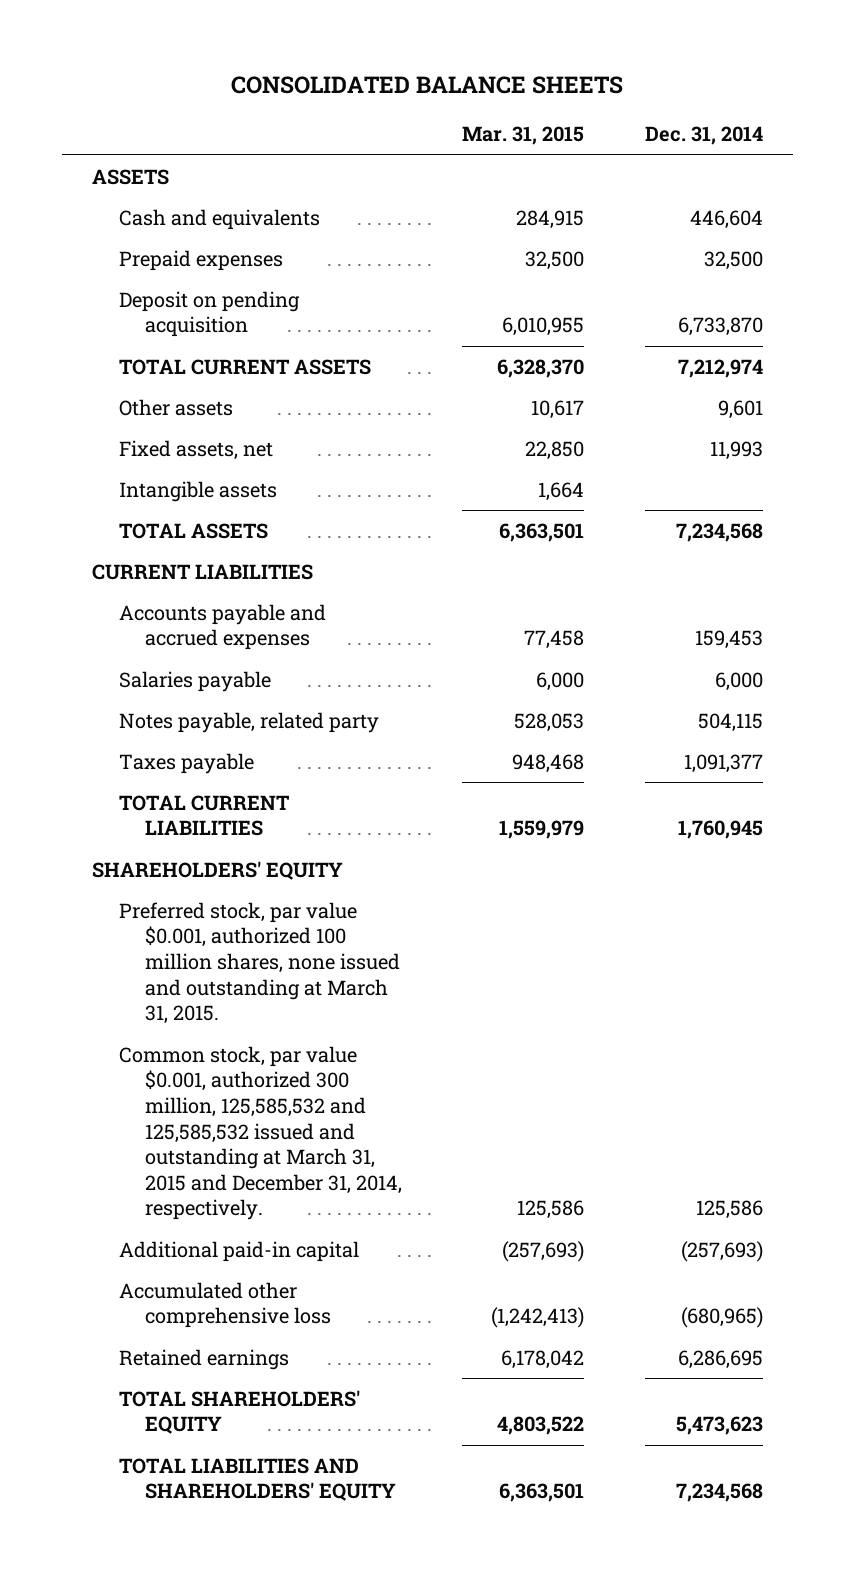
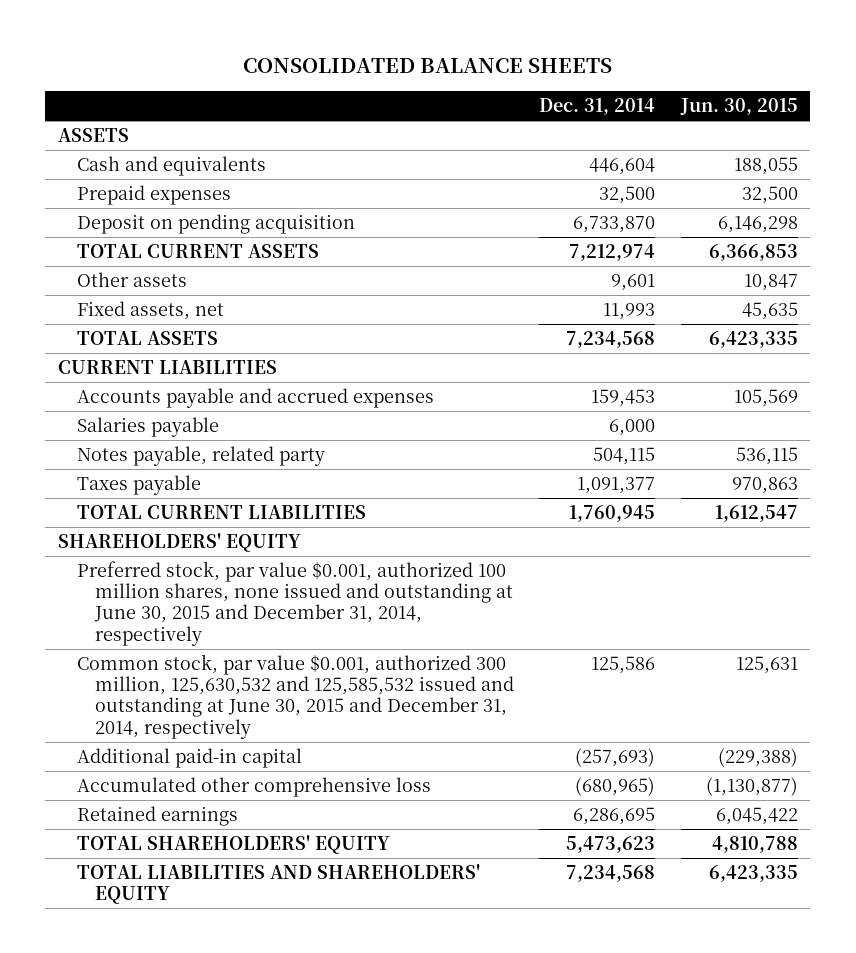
- | Mar. 31, 2015 | Dec. 31, 2014
+ | Dec. 31, 2014 | Jun. 30, 2015
- Intangible assets | 1,664 |
- Preferred stock, par value $0.001, authorized 100 million shares, none issued and outstanding at March 31, 2015.
- Common stock, par value $0.001, authorized 300 million, 125,585,532 and 125,585,532 issued and outstanding at March 31, 2015 and December 31, 2014, respectively. | 125,586 | 125,586
+ Preferred stock, par value $0.001, authorized 100 million shares, none issued and outstanding at June 30, 2015 and December 31, 2014, respectively
+ Common stock, par value $0.001, authorized 300 million, 125,630,532 and 125,585,532 issued and outstanding at June 30, 2015 and December 31, 2014, respectively | 125,586 | 125,631

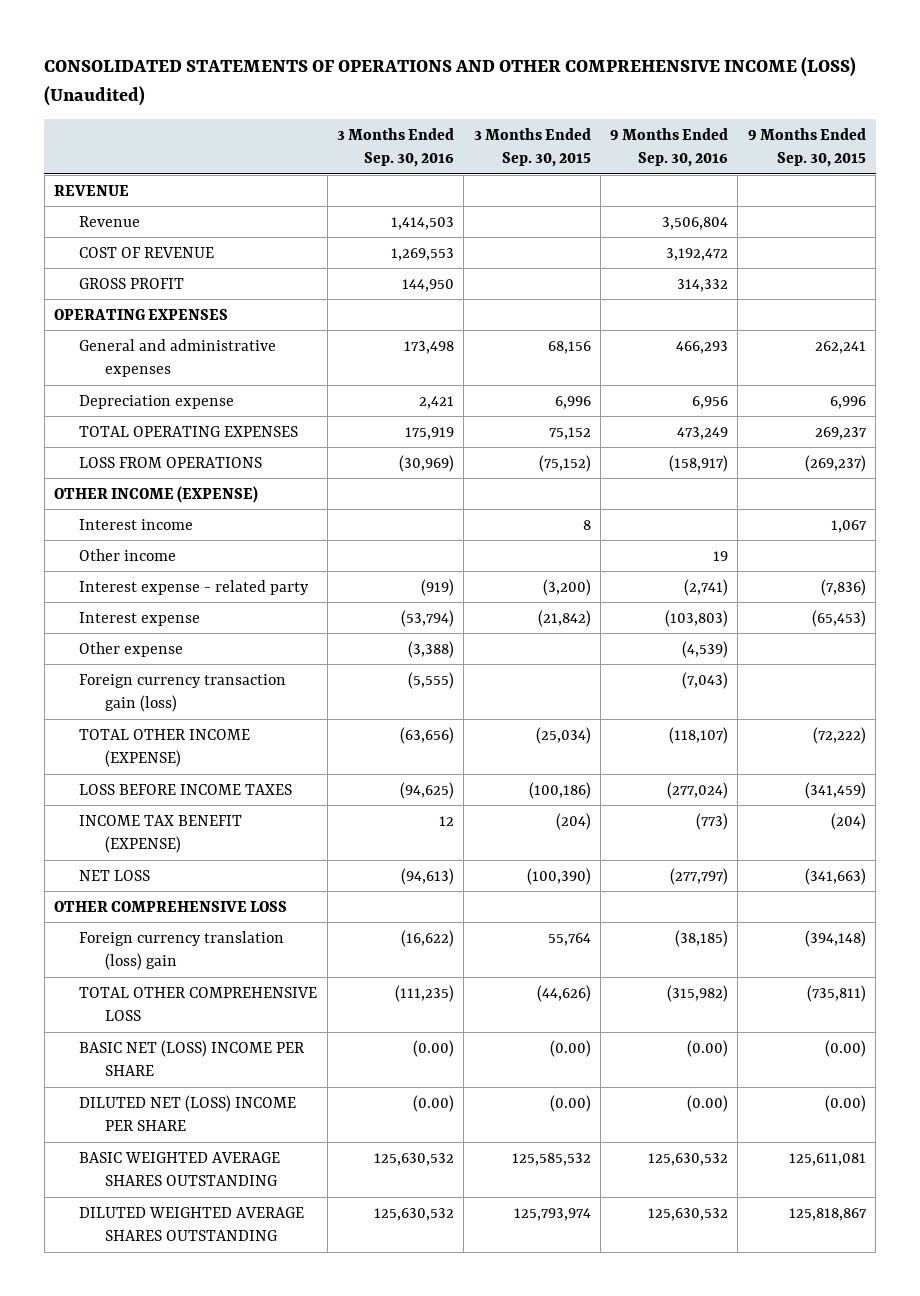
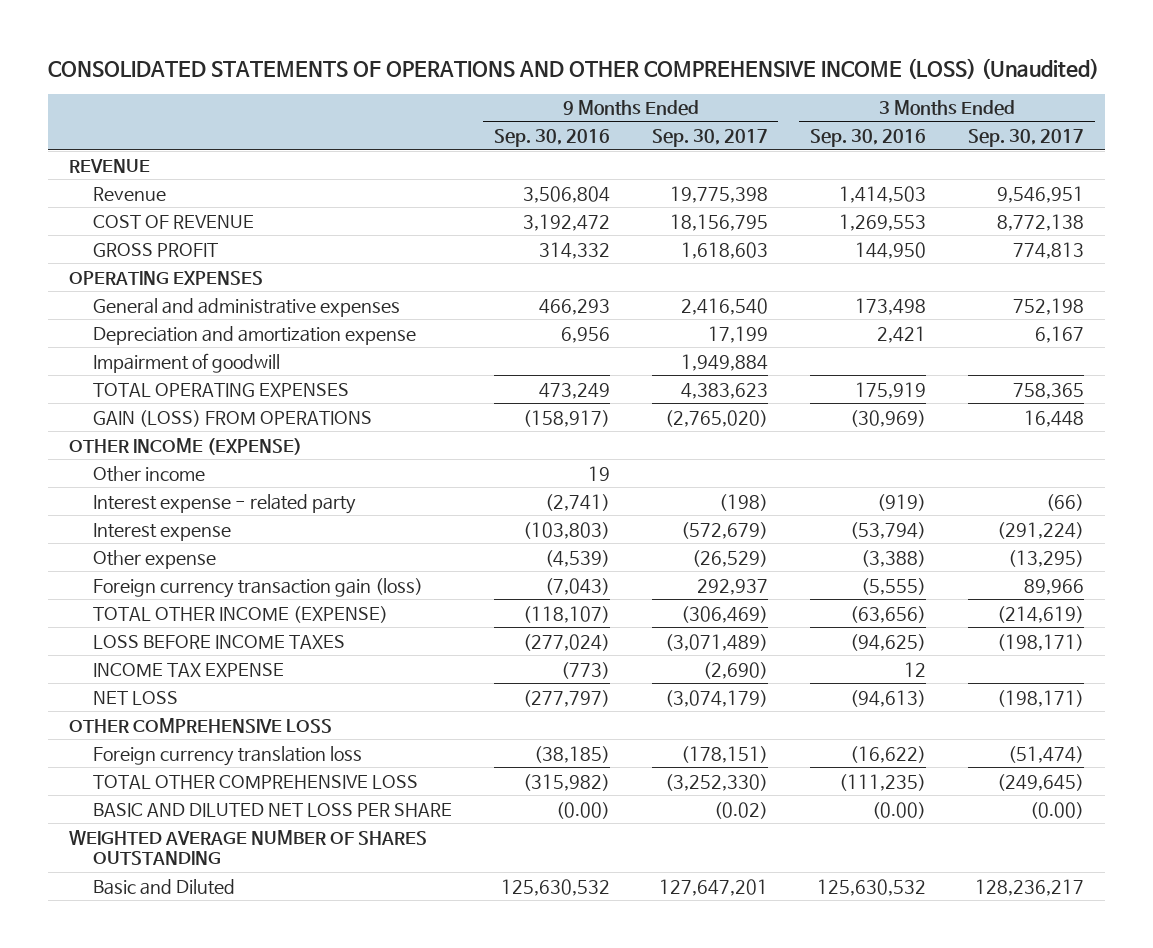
- | 3 Months Ended Sep. 30, 2016 | 3 Months Ended Sep. 30, 2015 | 9 Months Ended Sep. 30, 2016 | 9 Months Ended Sep. 30, 2015
+ | 9 Months Ended Sep. 30, 2016 | 9 Months Ended Sep. 30, 2017 | 3 Months Ended Sep. 30, 2016 | 3 Months Ended Sep. 30, 2017
- Depreciation expense | 2,421 | 6,996 | 6,956 | 6,996
+ Depreciation and amortization expense | 6,956 | 17,199 | 2,421 | 6,167
+ Impairment of goodwill | | 1,949,884 | |
- LOSS FROM OPERATIONS | (30,969) | (75,152) | (158,917) | (269,237)
+ GAIN (LOSS) FROM OPERATIONS | (158,917) | (2,765,020) | (30,969) | 16,448
- Interest income | | 8 | | 1,067
- INCOME TAX BENEFIT (EXPENSE) | 12 | (204) | (773) | (204)
+ INCOME TAX EXPENSE | (773) | (2,690) | 12 |
- Foreign currency translation (loss) gain | (16,622) | 55,764 | (38,185) | (394,148)
+ Foreign currency translation loss | (38,185) | (178,151) | (16,622) | (51,474)
- BASIC NET (LOSS) INCOME PER SHARE | (0.00) | (0.00) | (0.00) | (0.00)
- DILUTED NET (LOSS) INCOME PER SHARE | (0.00) | (0.00) | (0.00) | (0.00)
- BASIC WEIGHTED AVERAGE SHARES OUTSTANDING | 125,630,532 | 125,585,532 | 125,630,532 | 125,611,081
- DILUTED WEIGHTED AVERAGE SHARES OUTSTANDING | 125,630,532 | 125,793,974 | 125,630,532 | 125,818,867
+ BASIC AND DILUTED NET LOSS PER SHARE | (0.00) | (0.02) | (0.00) | (0.00)
+ WEIGHTED AVERAGE NUMBER OF SHARES OUTSTANDING
+ Basic and Diluted | 125,630,532 | 127,647,201 | 125,630,532 | 128,236,217

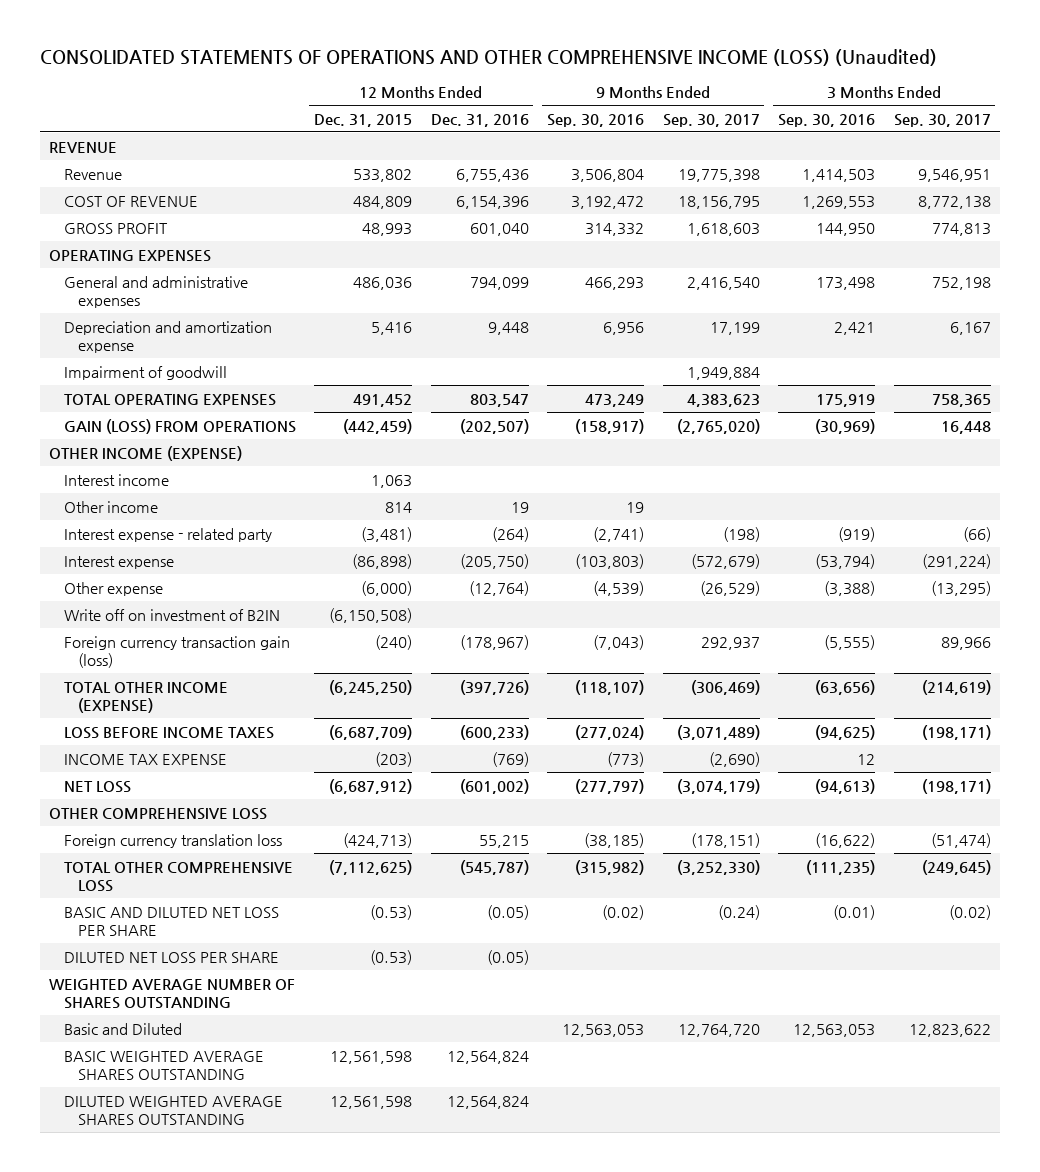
- | 9 Months Ended Sep. 30, 2016 | 9 Months Ended Sep. 30, 2017 | 3 Months Ended Sep. 30, 2016 | 3 Months Ended Sep. 30, 2017
+ | 12 Months Ended Dec. 31, 2015 | 12 Months Ended Dec. 31, 2016 | 9 Months Ended Sep. 30, 2016 | 9 Months Ended Sep. 30, 2017 | 3 Months Ended Sep. 30, 2016 | 3 Months Ended Sep. 30, 2017
+ Interest income | 1,063 | | | | |
+ Write off on investment of B2IN | (6,150,508) | | | | |
- BASIC AND DILUTED NET LOSS PER SHARE | (0.00) | (0.02) | (0.00) | (0.00)
+ BASIC AND DILUTED NET LOSS PER SHARE | (0.53) | (0.05) | (0.02) | (0.24) | (0.01) | (0.02)
+ DILUTED NET LOSS PER SHARE | (0.53) | (0.05) | | | |
- Basic and Diluted | 125,630,532 | 127,647,201 | 125,630,532 | 128,236,217
+ Basic and Diluted | | | 12,563,053 | 12,764,720 | 12,563,053 | 12,823,622
+ BASIC WEIGHTED AVERAGE SHARES OUTSTANDING | 12,561,598 | 12,564,824 | | | |
+ DILUTED WEIGHTED AVERAGE SHARES OUTSTANDING | 12,561,598 | 12,564,824 | | | |

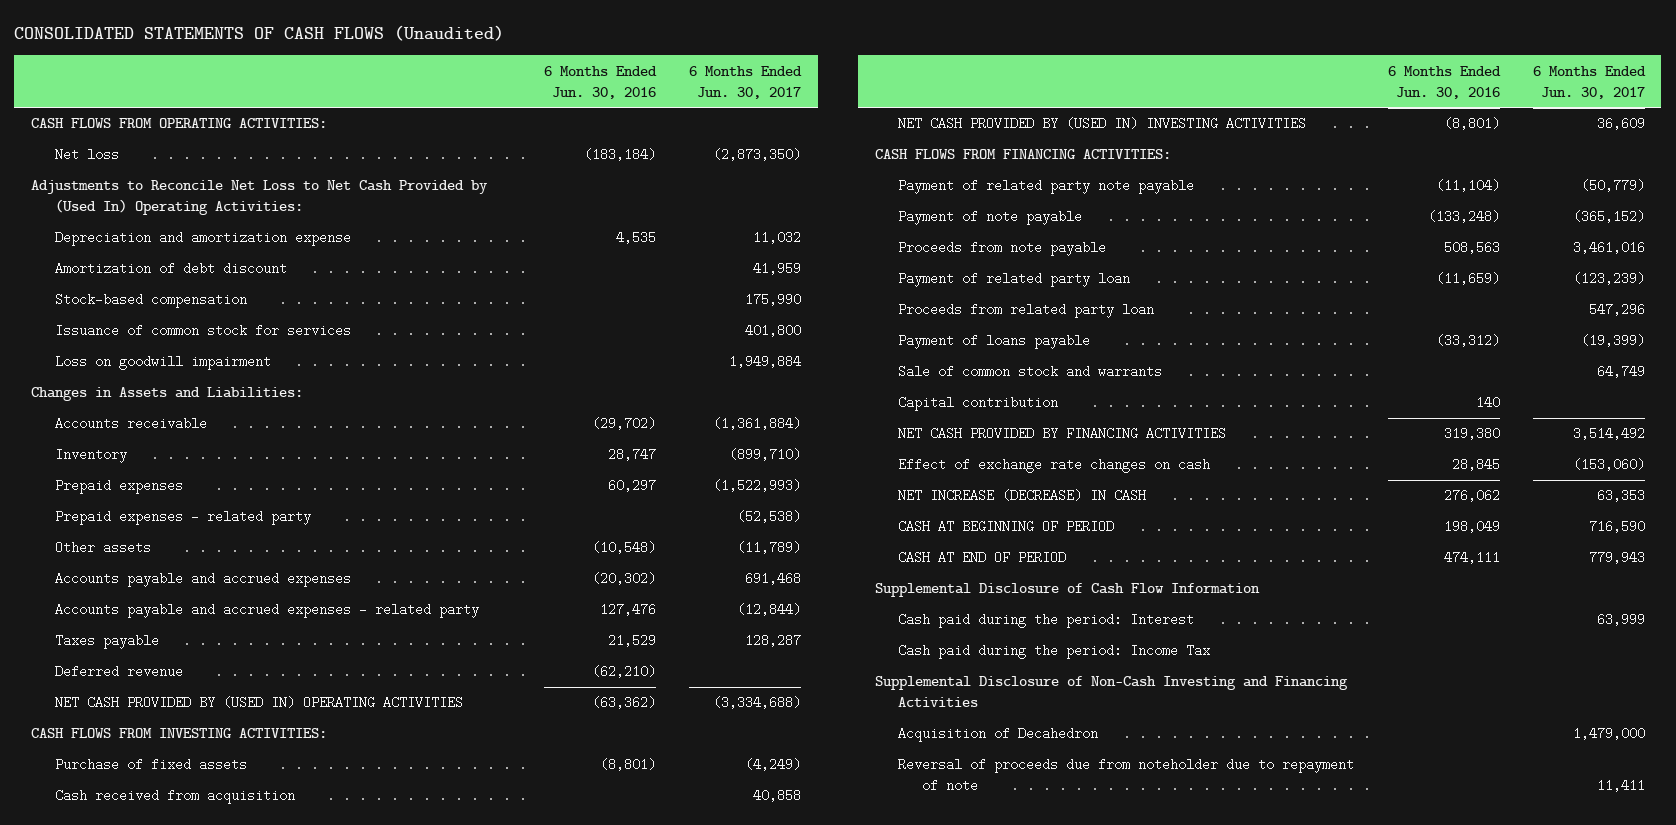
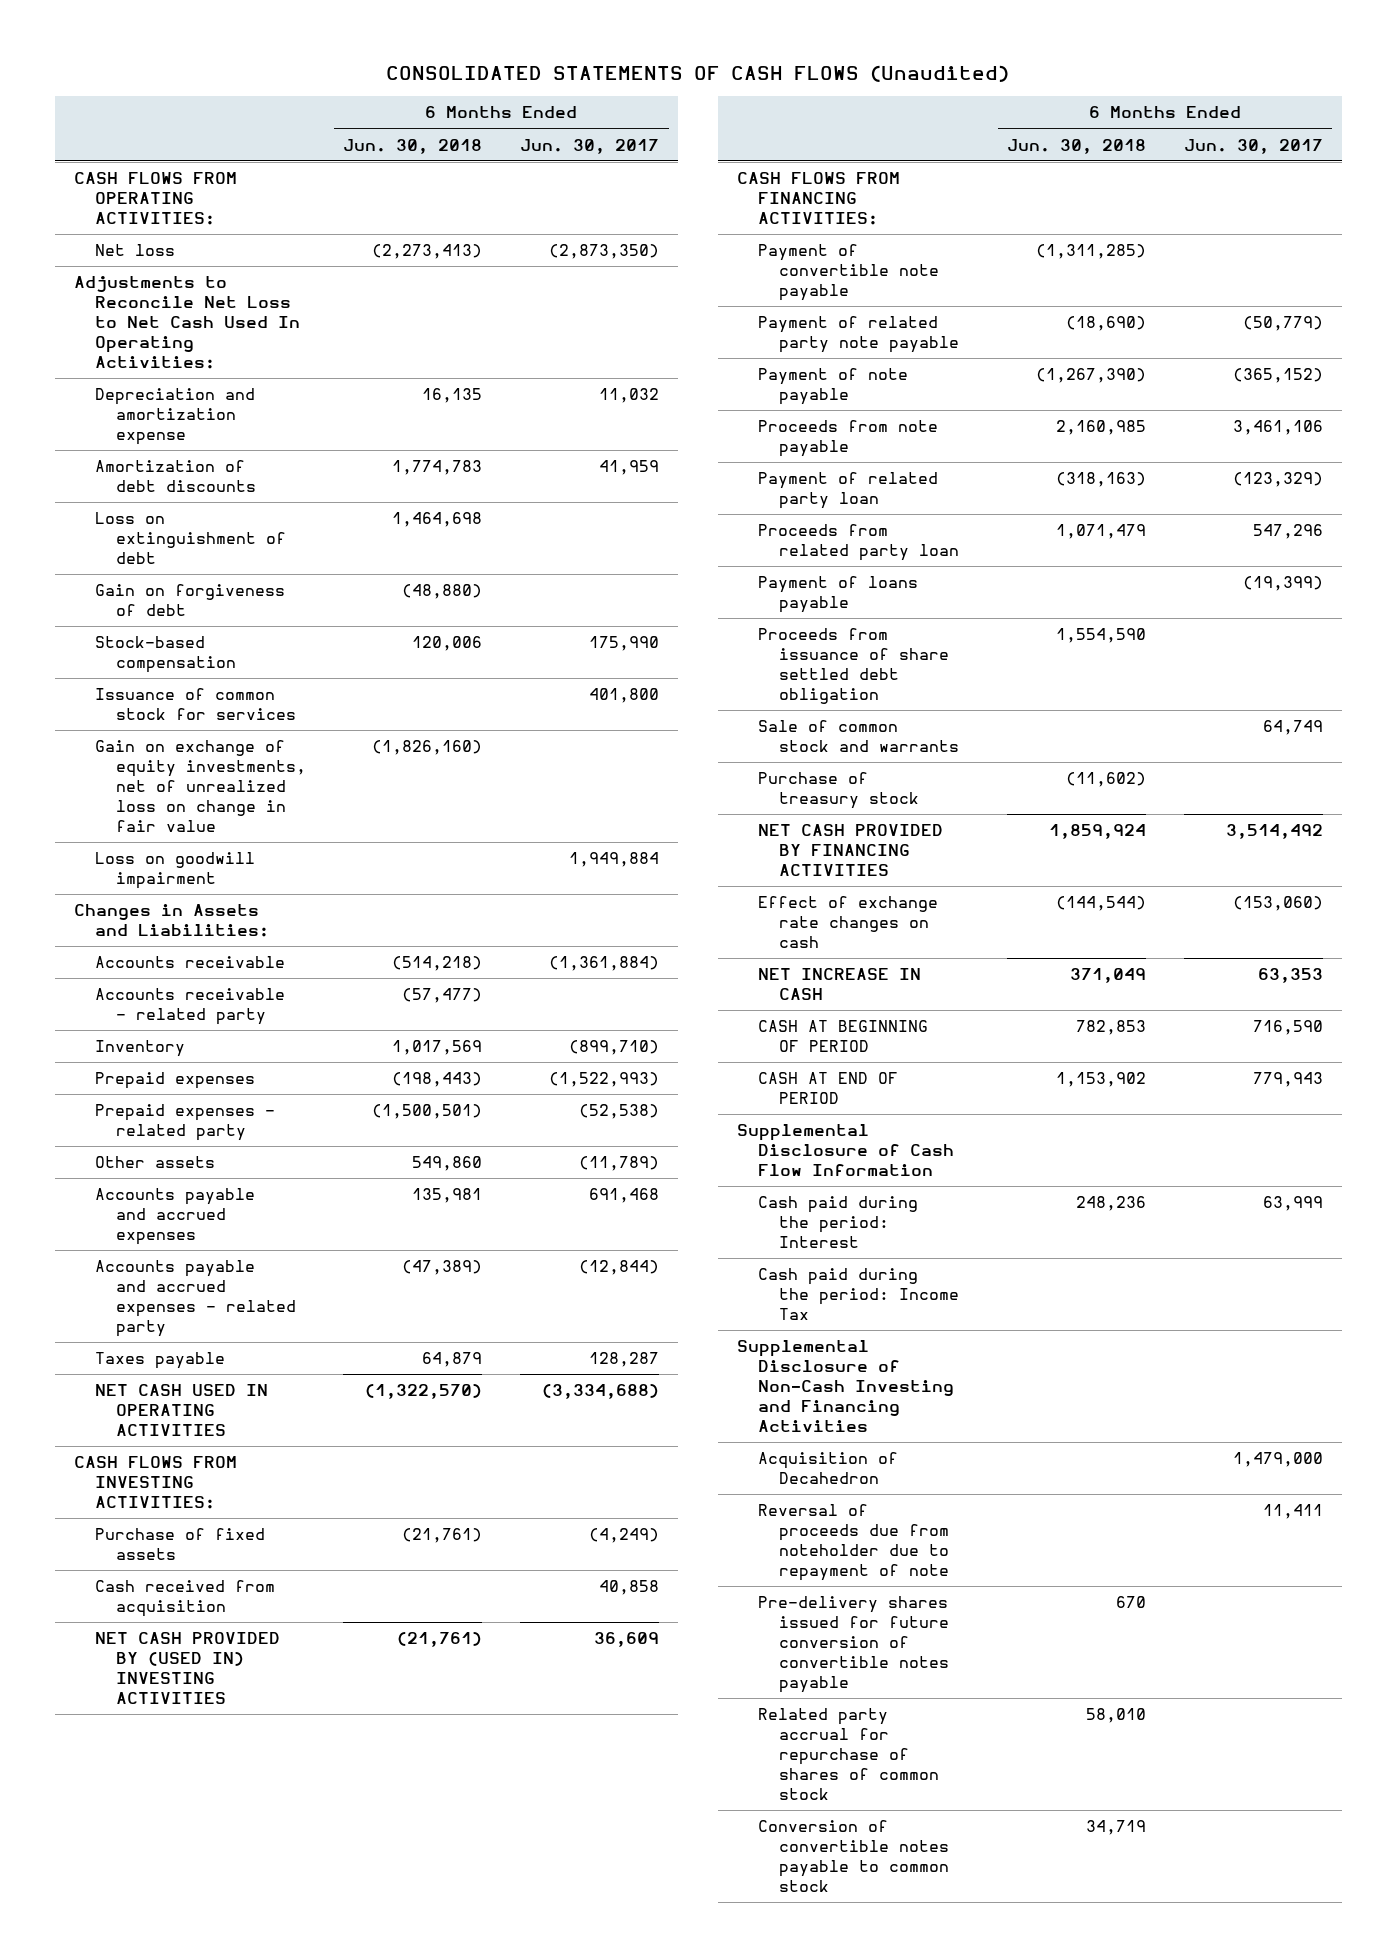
- | 6 Months Ended Jun. 30, 2016 | 6 Months Ended Jun. 30, 2017
+ | 6 Months Ended Jun. 30, 2018 | 6 Months Ended Jun. 30, 2017
- Adjustments to Reconcile Net Loss to Net Cash Provided by (Used In) Operating Activities:
+ Adjustments to Reconcile Net Loss to Net Cash Used In Operating Activities:
- Amortization of debt discount | | 41,959
+ Amortization of debt discounts | 1,774,783 | 41,959
+ Loss on extinguishment of debt | 1,464,698 |
+ Gain on forgiveness of debt | (48,880) |
+ Gain on exchange of equity investments, net of unrealized loss on change in fair value | (1,826,160) |
+ Accounts receivable - related party | (57,477) |
- Deferred revenue | (62,210) |
- NET CASH PROVIDED BY (USED IN) OPERATING ACTIVITIES | (63,362) | (3,334,688)
+ NET CASH USED IN OPERATING ACTIVITIES | (1,322,570) | (3,334,688)
+ Payment of convertible note payable | (1,311,285) |
- Proceeds from note payable | 508,563 | 3,461,016
- Payment of related party loan | (11,659) | (123,239)
+ Proceeds from note payable | 2,160,985 | 3,461,106
+ Payment of related party loan | (318,163) | (123,329)
+ Proceeds from issuance of share settled debt obligation | 1,554,590 |
- Capital contribution | 140 |
+ Purchase of treasury stock | (11,602) |
- NET INCREASE (DECREASE) IN CASH | 276,062 | 63,353
+ NET INCREASE IN CASH | 371,049 | 63,353
+ Pre-delivery shares issued for future conversion of convertible notes payable | 670 |
+ Related party accrual for repurchase of shares of common stock | 58,010 |
+ Conversion of convertible notes payable to common stock | 34,719 |

